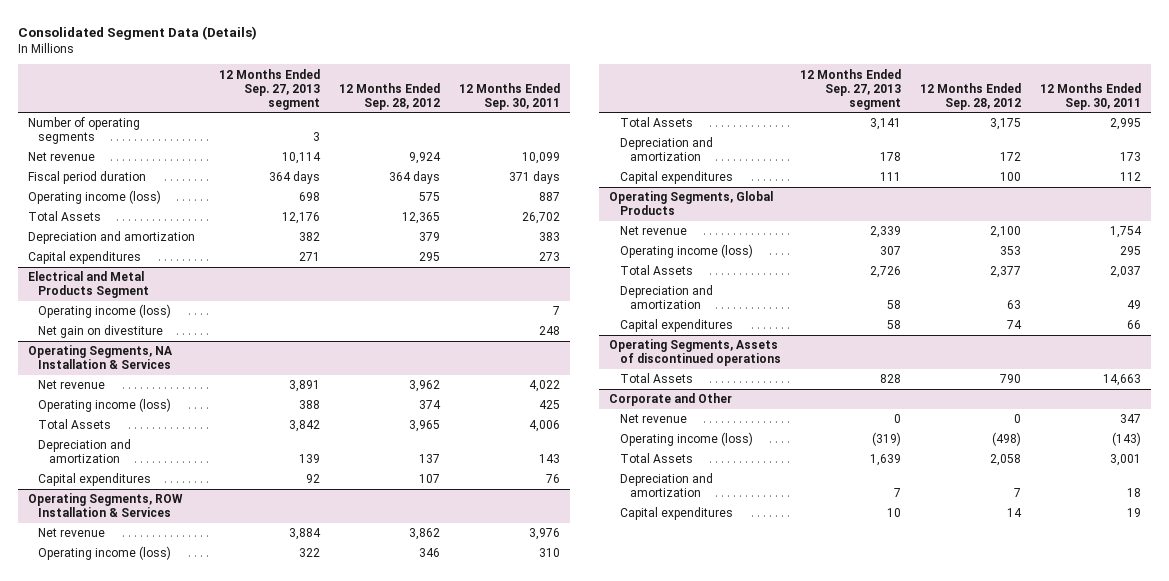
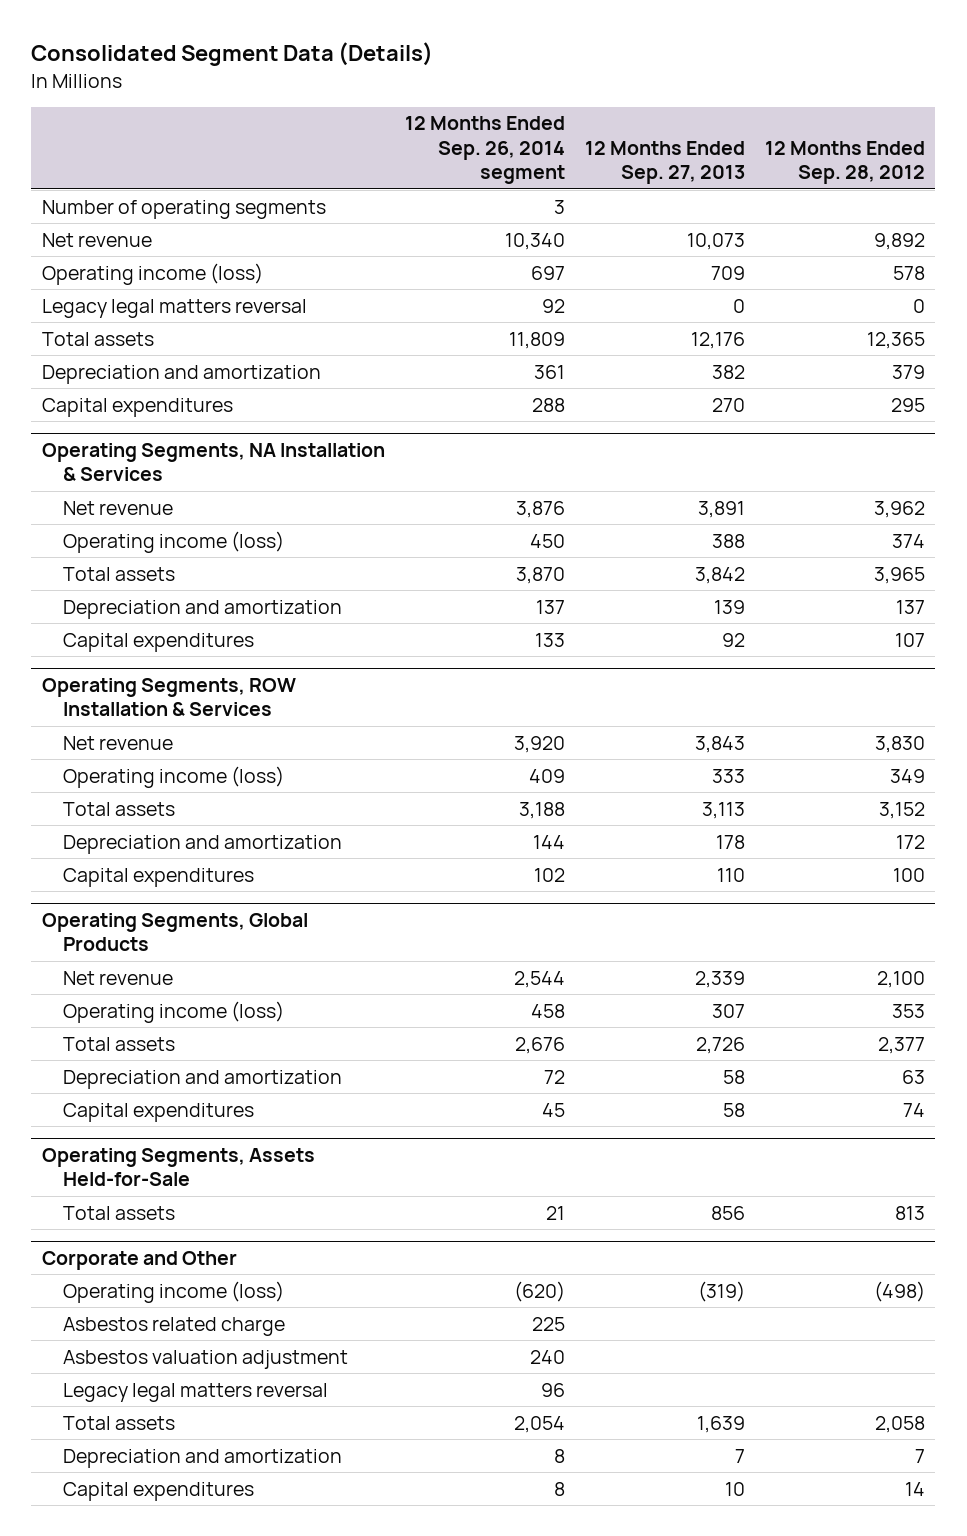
- | 12 Months Ended Sep. 27, 2013 segment | 12 Months Ended Sep. 28, 2012 | 12 Months Ended Sep. 30, 2011
+ | 12 Months Ended Sep. 26, 2014 segment | 12 Months Ended Sep. 27, 2013 | 12 Months Ended Sep. 28, 2012
- Net revenue | 10,114 | 9,924 | 10,099
- Fiscal period duration | 364 days | 364 days | 371 days
- Operating income (loss) | 698 | 575 | 887
- Total Assets | 12,176 | 12,365 | 26,702
+ Net revenue | 10,340 | 10,073 | 9,892
+ Operating income (loss) | 697 | 709 | 578
+ Legacy legal matters reversal | 92 | 0 | 0
+ Total assets | 11,809 | 12,176 | 12,365
- Electrical and Metal Products Segment
- Operating income (loss) | | | 7
- Net gain on divestiture | | | 248
@ Operating Segments, NA Installation & Services
- Total Assets | 3,842 | 3,965 | 4,006
+ Total assets | 3,870 | 3,842 | 3,965
@ Operating Segments, ROW Installation & Services
- Net revenue | 3,884 | 3,862 | 3,976
- Operating income (loss) | 322 | 346 | 310
- Total Assets | 3,141 | 3,175 | 2,995
+ Net revenue | 3,920 | 3,843 | 3,830
+ Operating income (loss) | 409 | 333 | 349
+ Total assets | 3,188 | 3,113 | 3,152
@ Operating Segments, Global Products
- Total Assets | 2,726 | 2,377 | 2,037
+ Total assets | 2,676 | 2,726 | 2,377
- Operating Segments, Assets of discontinued operations
- Total Assets | 828 | 790 | 14,663
+ Operating Segments, Assets Held-for-Sale
+ Total assets | 21 | 856 | 813
@ Corporate and Other
- Net revenue | 0 | 0 | 347
- Total Assets | 1,639 | 2,058 | 3,001
+ Asbestos related charge | 225 | |
+ Asbestos valuation adjustment | 240 | |
+ Legacy legal matters reversal | 96 | |
+ Total assets | 2,054 | 1,639 | 2,058

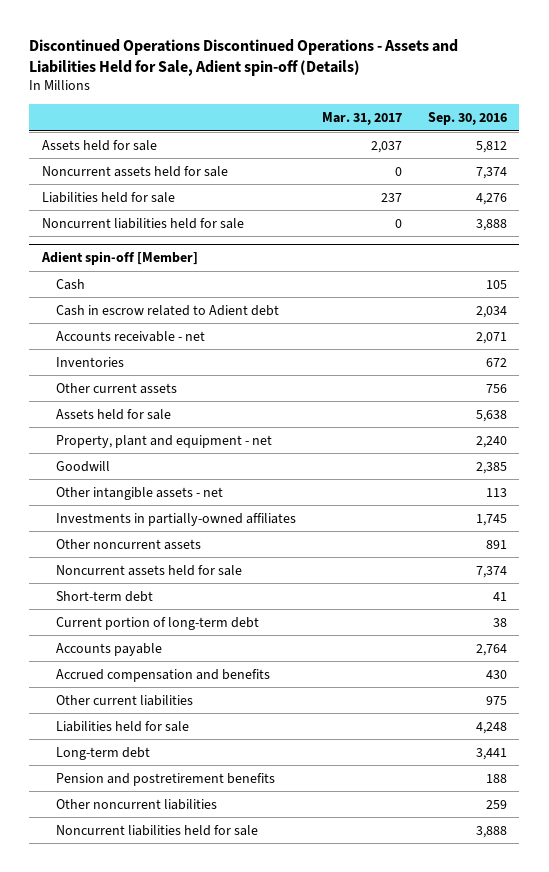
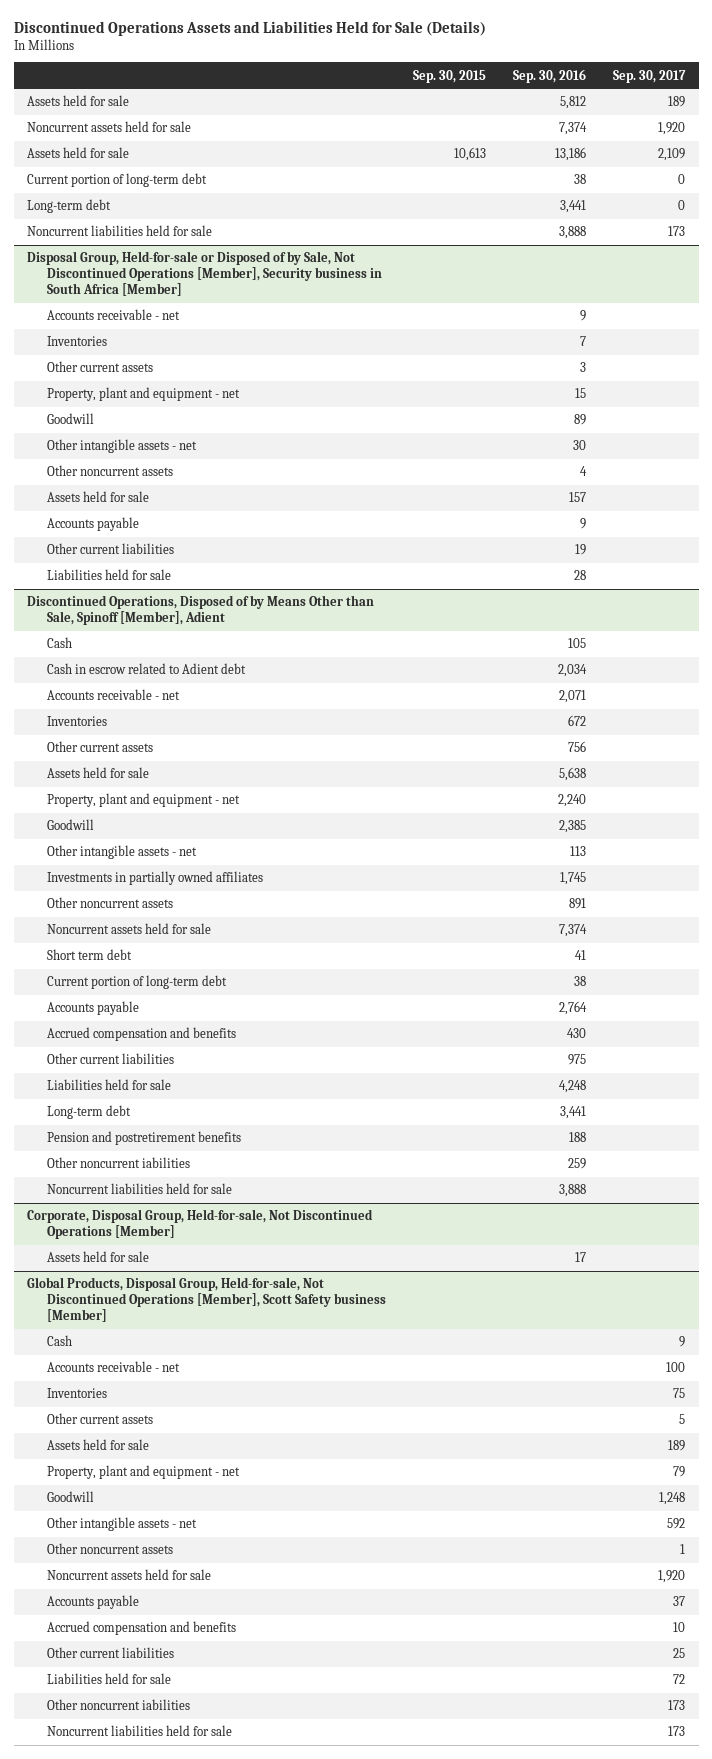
- Discontinued Operations Discontinued Operations - Assets and Liabilities Held for Sale, Adient spin-off (Details)
+ Discontinued Operations Assets and Liabilities Held for Sale (Details)
- | Mar. 31, 2017 | Sep. 30, 2016
+ | Sep. 30, 2015 | Sep. 30, 2016 | Sep. 30, 2017
- Liabilities held for sale | 237 | 4,276
+ Assets held for sale | 10,613 | 13,186 | 2,109
+ Current portion of long-term debt | | 38 | 0
+ Long-term debt | | 3,441 | 0
- Adient spin-off [Member]
+ Disposal Group, Held-for-sale or Disposed of by Sale, Not Discontinued Operations [Member], Security business in South Africa [Member]
+ Accounts receivable - net | | 9 |
+ Inventories | | 7 |
+ Other current assets | | 3 |
+ Property, plant and equipment - net | | 15 |
+ Goodwill | | 89 |
+ Other intangible assets - net | | 30 |
+ Other noncurrent assets | | 4 |
+ Assets held for sale | | 157 |
+ Accounts payable | | 9 |
+ Other current liabilities | | 19 |
+ Liabilities held for sale | | 28 |
+ Discontinued Operations, Disposed of by Means Other than Sale, Spinoff [Member], Adient
- Investments in partially-owned affiliates | | 1,745
+ Investments in partially owned affiliates | | 1,745 |
- Short-term debt | | 41
+ Short term debt | | 41 |
- Other noncurrent liabilities | | 259
+ Other noncurrent iabilities | | 259 |
+ Corporate, Disposal Group, Held-for-sale, Not Discontinued Operations [Member]
+ Assets held for sale | | 17 |
+ Global Products, Disposal Group, Held-for-sale, Not Discontinued Operations [Member], Scott Safety business [Member]
+ Cash | | | 9
+ Accounts receivable - net | | | 100
+ Inventories | | | 75
+ Other current assets | | | 5
+ Assets held for sale | | | 189
+ Property, plant and equipment - net | | | 79
+ Goodwill | | | 1,248
+ Other intangible assets - net | | | 592
+ Other noncurrent assets | | | 1
+ Noncurrent assets held for sale | | | 1,920
+ Accounts payable | | | 37
+ Accrued compensation and benefits | | | 10
+ Other current liabilities | | | 25
+ Liabilities held for sale | | | 72
+ Other noncurrent iabilities | | | 173
+ Noncurrent liabilities held for sale | | | 173

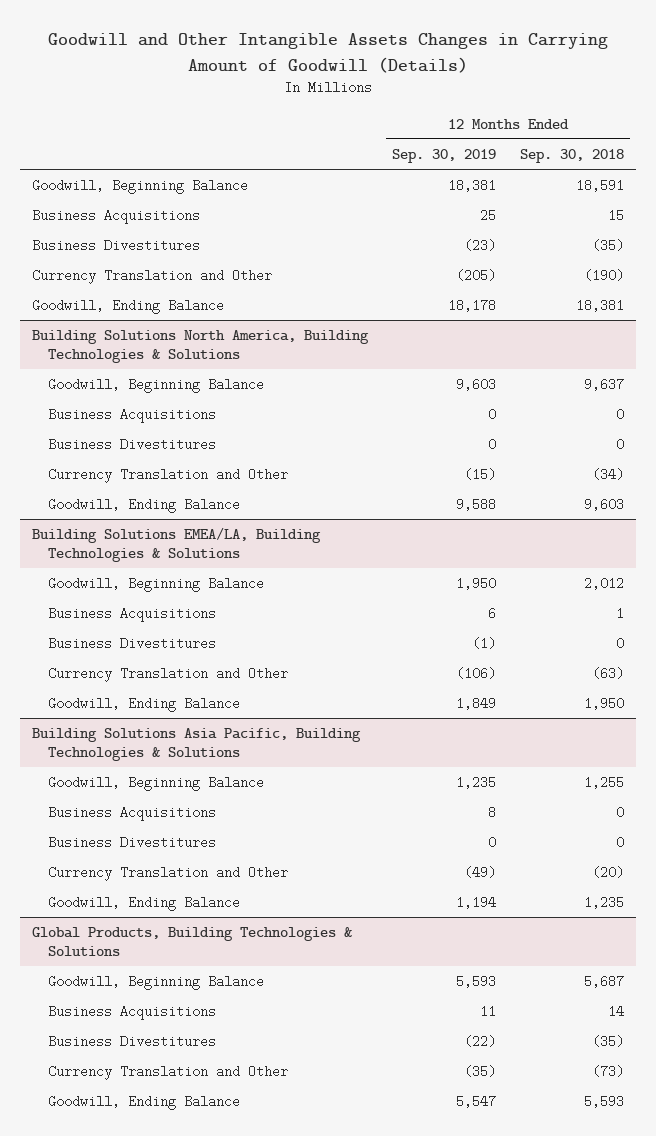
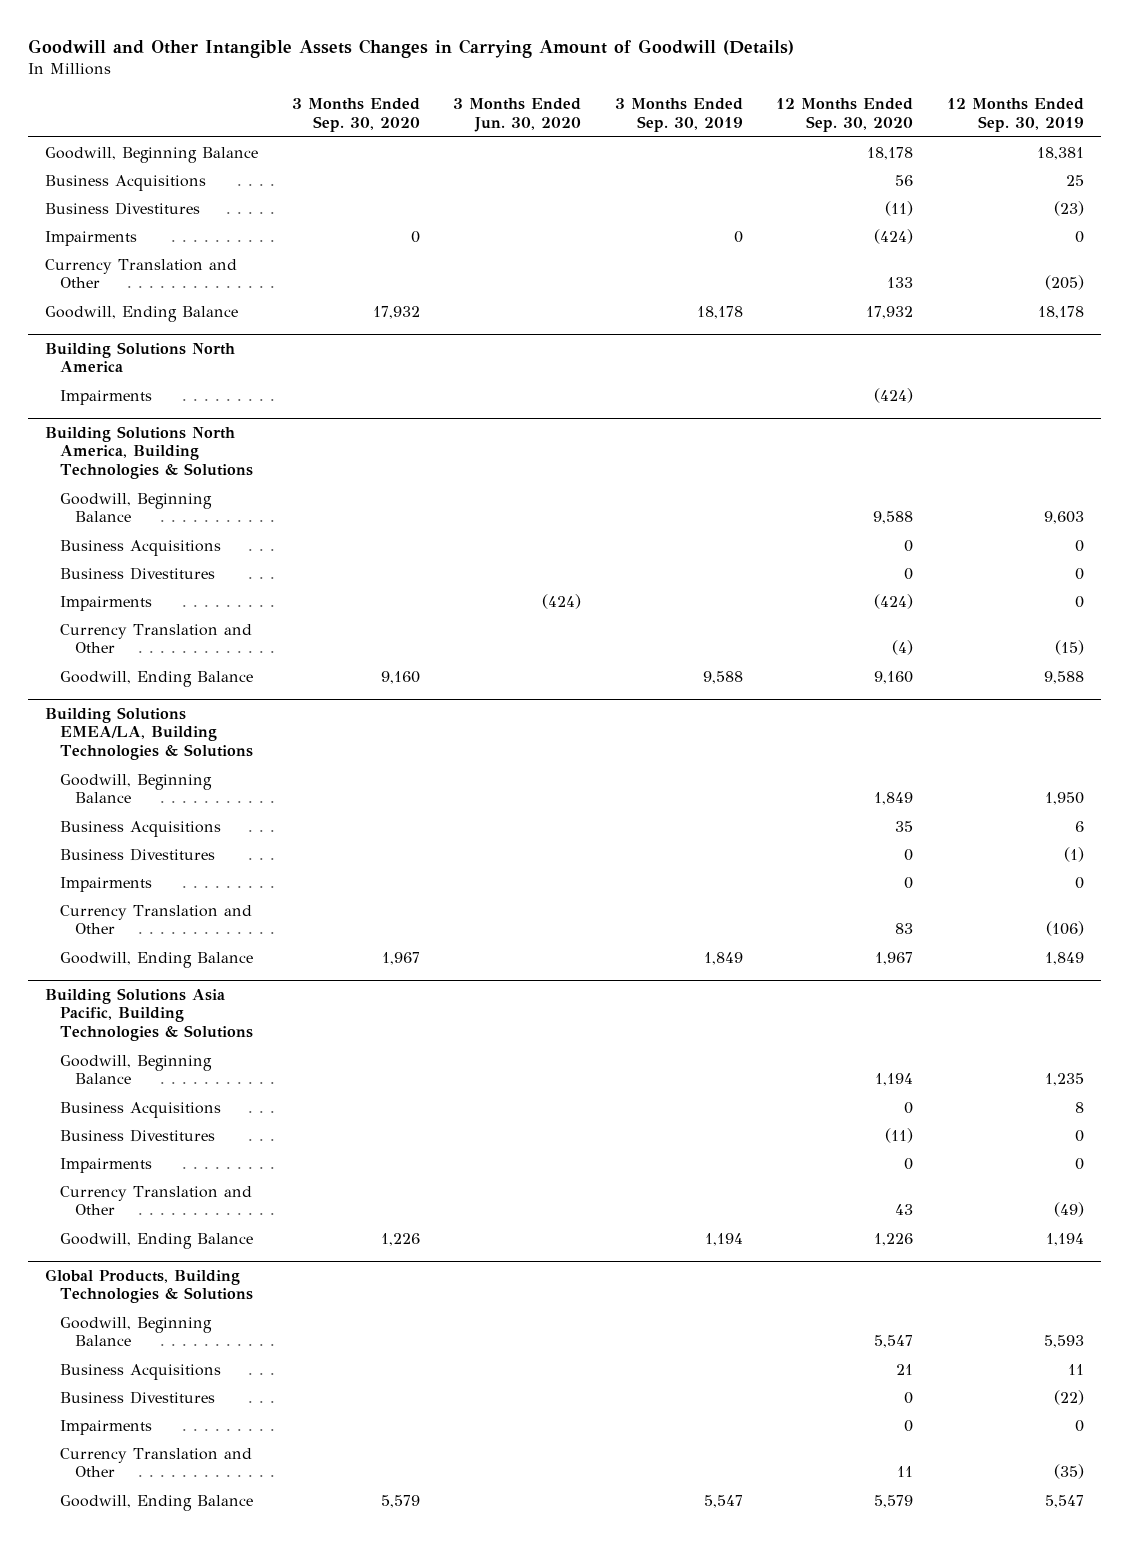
- | 12 Months Ended Sep. 30, 2019 | 12 Months Ended Sep. 30, 2018
+ | 3 Months Ended Sep. 30, 2020 | 3 Months Ended Jun. 30, 2020 | 3 Months Ended Sep. 30, 2019 | 12 Months Ended Sep. 30, 2020 | 12 Months Ended Sep. 30, 2019
+ Impairments | 0 | | 0 | (424) | 0
+ Building Solutions North America
+ Impairments | | | | (424) |
@ Building Solutions North America, Building Technologies & Solutions
+ Impairments | | (424) | | (424) | 0
@ Building Solutions EMEA/LA, Building Technologies & Solutions
+ Impairments | | | | 0 | 0
@ Building Solutions Asia Pacific, Building Technologies & Solutions
+ Impairments | | | | 0 | 0
@ Global Products, Building Technologies & Solutions
+ Impairments | | | | 0 | 0

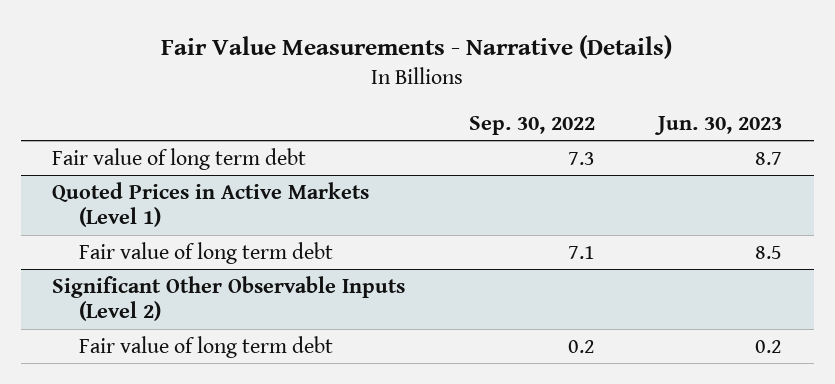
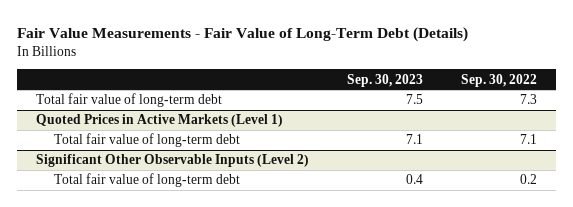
- Fair Value Measurements - Narrative (Details)
+ Fair Value Measurements - Fair Value of Long-Term Debt (Details)
- | Sep. 30, 2022 | Jun. 30, 2023
+ | Sep. 30, 2023 | Sep. 30, 2022
- Fair value of long term debt | 7.3 | 8.7
+ Total fair value of long-term debt | 7.5 | 7.3
@ Quoted Prices in Active Markets (Level 1)
- Fair value of long term debt | 7.1 | 8.5
+ Total fair value of long-term debt | 7.1 | 7.1
@ Significant Other Observable Inputs (Level 2)
- Fair value of long term debt | 0.2 | 0.2
+ Total fair value of long-term debt | 0.4 | 0.2

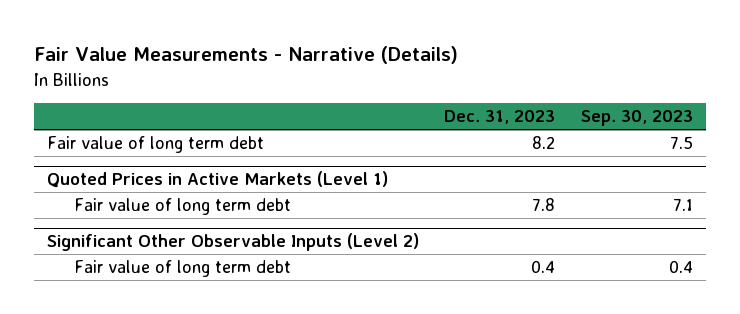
- Fair Value Measurements - Fair Value of Long-Term Debt (Details)
+ Fair Value Measurements - Narrative (Details)
- | Sep. 30, 2023 | Sep. 30, 2022
+ | Dec. 31, 2023 | Sep. 30, 2023
- Total fair value of long-term debt | 7.5 | 7.3
+ Fair value of long term debt | 8.2 | 7.5
@ Quoted Prices in Active Markets (Level 1)
- Total fair value of long-term debt | 7.1 | 7.1
+ Fair value of long term debt | 7.8 | 7.1
@ Significant Other Observable Inputs (Level 2)
- Total fair value of long-term debt | 0.4 | 0.2
+ Fair value of long term debt | 0.4 | 0.4

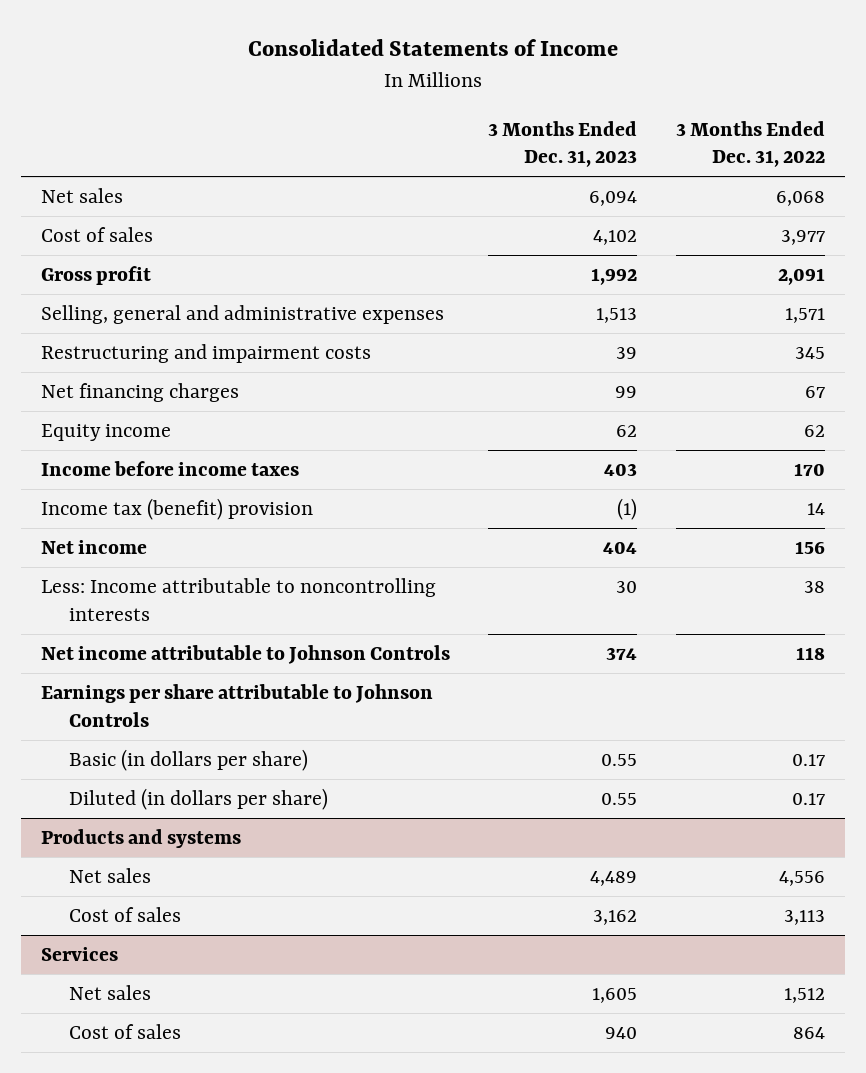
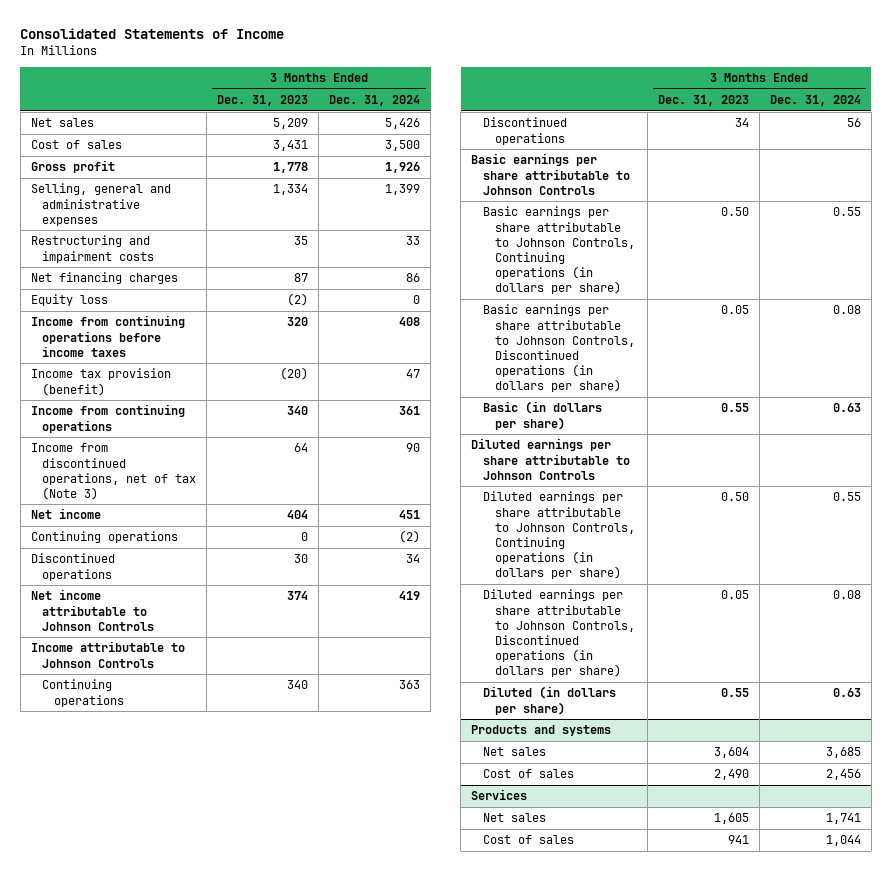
- | 3 Months Ended Dec. 31, 2023 | 3 Months Ended Dec. 31, 2022
+ | 3 Months Ended Dec. 31, 2023 | 3 Months Ended Dec. 31, 2024
- Net sales | 6,094 | 6,068
- Cost of sales | 4,102 | 3,977
- Gross profit | 1,992 | 2,091
- Selling, general and administrative expenses | 1,513 | 1,571
- Restructuring and impairment costs | 39 | 345
- Net financing charges | 99 | 67
- Equity income | 62 | 62
- Income before income taxes | 403 | 170
- Income tax (benefit) provision | (1) | 14
+ Net sales | 5,209 | 5,426
+ Cost of sales | 3,431 | 3,500
+ Gross profit | 1,778 | 1,926
+ Selling, general and administrative expenses | 1,334 | 1,399
+ Restructuring and impairment costs | 35 | 33
+ Net financing charges | 87 | 86
+ Equity loss | (2) | 0
+ Income from continuing operations before income taxes | 320 | 408
+ Income tax provision (benefit) | (20) | 47
+ Income from continuing operations | 340 | 361
+ Income from discontinued operations, net of tax (Note 3) | 64 | 90
- Less: Income attributable to noncontrolling interests | 30 | 38
+ Continuing operations | 0 | (2)
+ Discontinued operations | 30 | 34
- Earnings per share attributable to Johnson Controls
+ Income attributable to Johnson Controls
+ Continuing operations | 340 | 363
+ Discontinued operations | 34 | 56
+ Basic earnings per share attributable to Johnson Controls
+ Basic earnings per share attributable to Johnson Controls, Continuing operations (in dollars per share) | 0.50 | 0.55
+ Basic earnings per share attributable to Johnson Controls, Discontinued operations (in dollars per share) | 0.05 | 0.08
+ Diluted earnings per share attributable to Johnson Controls
+ Diluted earnings per share attributable to Johnson Controls, Continuing operations (in dollars per share) | 0.50 | 0.55
+ Diluted earnings per share attributable to Johnson Controls, Discontinued operations (in dollars per share) | 0.05 | 0.08
@ Products and systems
- Net sales | 4,489 | 4,556
- Cost of sales | 3,162 | 3,113
+ Net sales | 3,604 | 3,685
+ Cost of sales | 2,490 | 2,456
@ Services
- Cost of sales | 940 | 864
+ Cost of sales | 941 | 1,044

